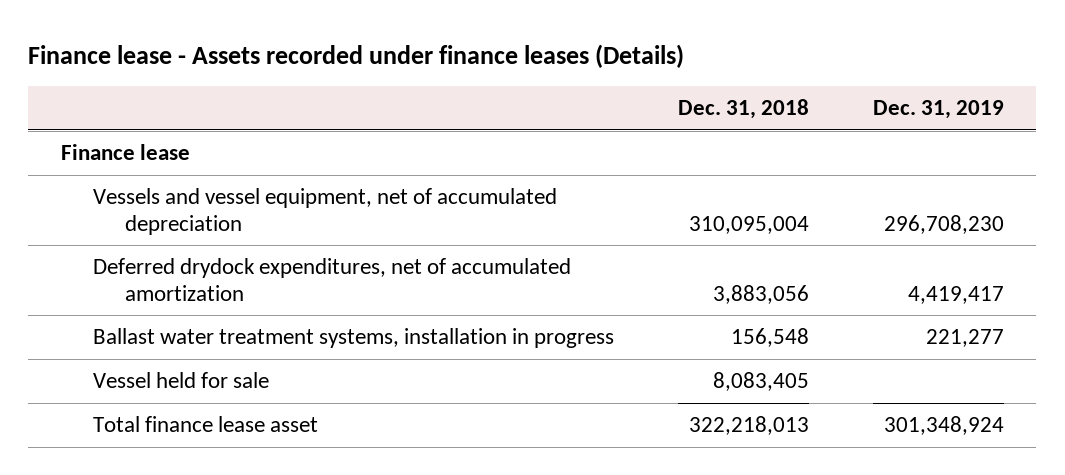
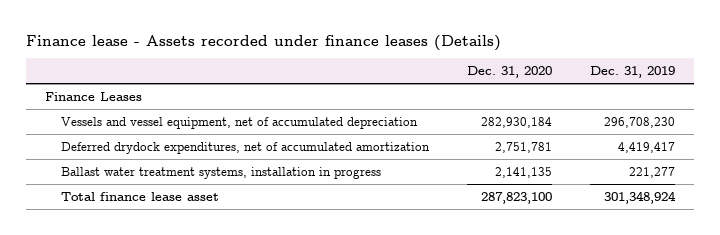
- | Dec. 31, 2018 | Dec. 31, 2019
+ | Dec. 31, 2020 | Dec. 31, 2019
- Finance lease
+ Finance Leases
- Vessel held for sale | 8,083,405 |

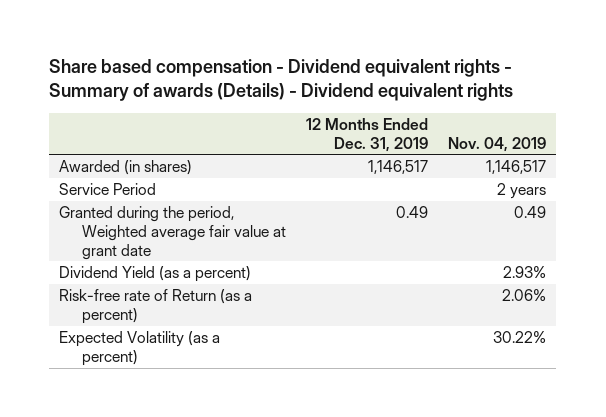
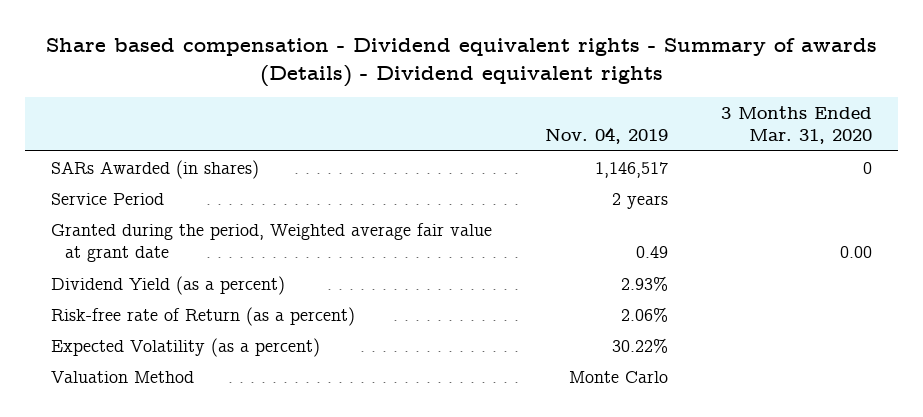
- | 12 Months Ended Dec. 31, 2019 | Nov. 04, 2019
+ | Nov. 04, 2019 | 3 Months Ended Mar. 31, 2020
- Awarded (in shares) | 1,146,517 | 1,146,517
+ SARs Awarded (in shares) | 1,146,517 | 0
+ Valuation Method | Monte Carlo |

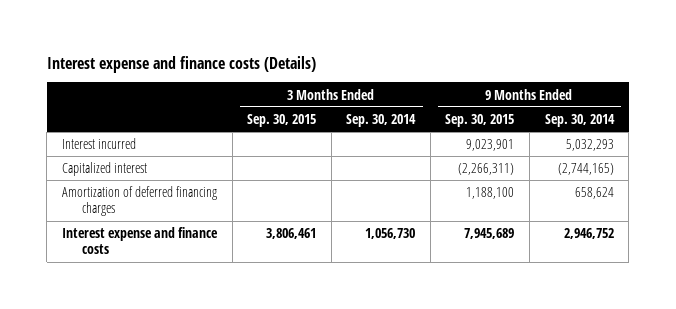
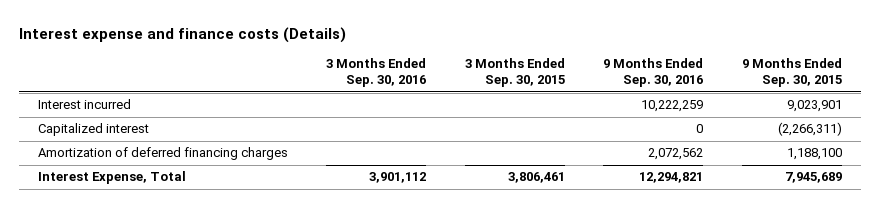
- | 3 Months Ended Sep. 30, 2015 | 3 Months Ended Sep. 30, 2014 | 9 Months Ended Sep. 30, 2015 | 9 Months Ended Sep. 30, 2014
+ | 3 Months Ended Sep. 30, 2016 | 3 Months Ended Sep. 30, 2015 | 9 Months Ended Sep. 30, 2016 | 9 Months Ended Sep. 30, 2015
- Interest expense and finance costs | 3,806,461 | 1,056,730 | 7,945,689 | 2,946,752
+ Interest Expense, Total | 3,901,112 | 3,806,461 | 12,294,821 | 7,945,689

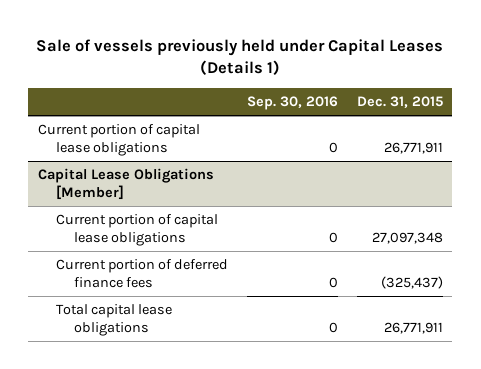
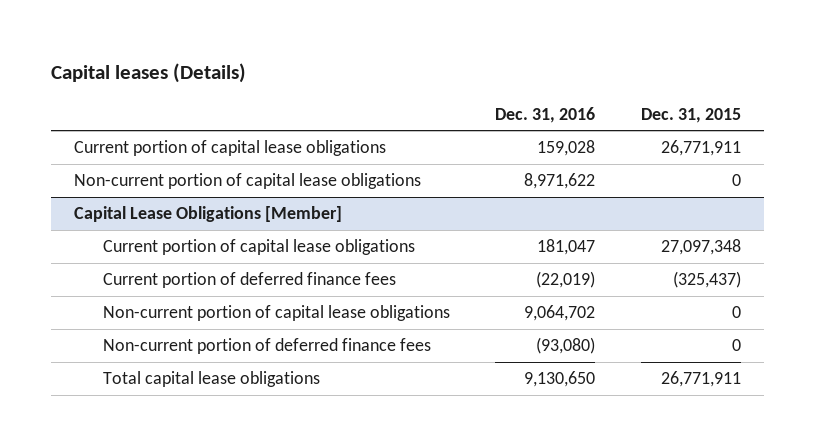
- Sale of vessels previously held under Capital Leases (Details 1)
+ Capital leases (Details)
- | Sep. 30, 2016 | Dec. 31, 2015
+ | Dec. 31, 2016 | Dec. 31, 2015
+ Non-current portion of capital lease obligations | 8,971,622 | 0
@ Capital Lease Obligations [Member]
+ Non-current portion of capital lease obligations | 9,064,702 | 0
+ Non-current portion of deferred finance fees | (93,080) | 0

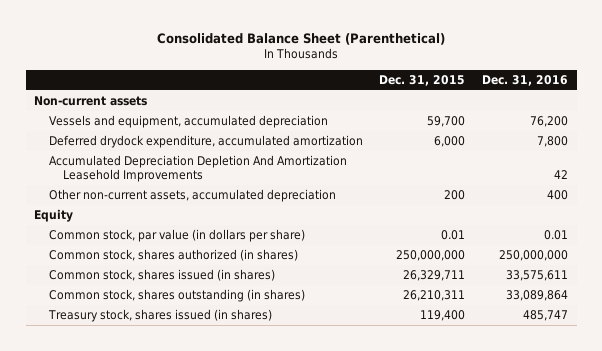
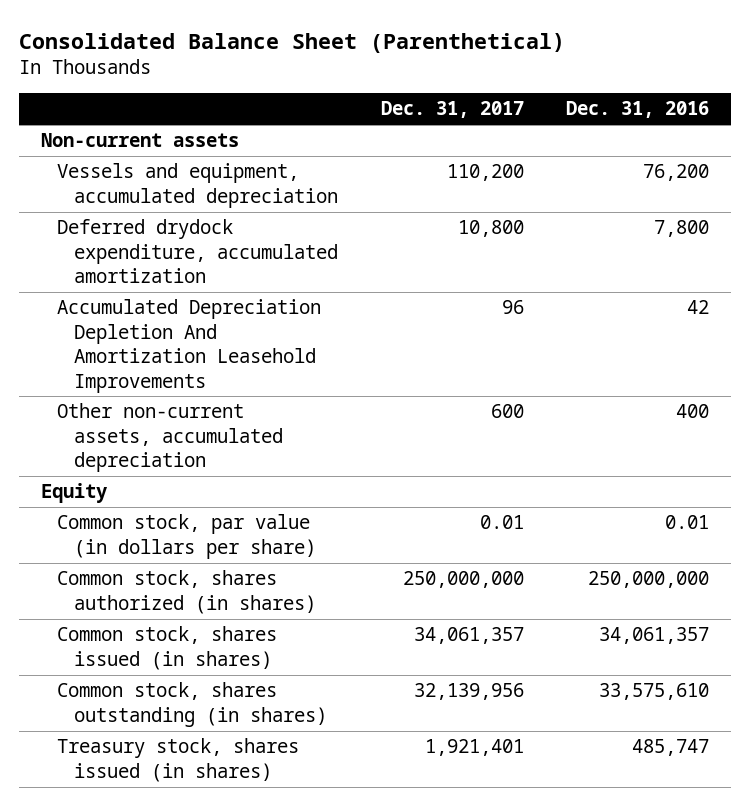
- | Dec. 31, 2015 | Dec. 31, 2016
+ | Dec. 31, 2017 | Dec. 31, 2016
- Common stock, shares issued (in shares) | 26,329,711 | 33,575,611
- Common stock, shares outstanding (in shares) | 26,210,311 | 33,089,864
+ Common stock, shares issued (in shares) | 34,061,357 | 34,061,357
+ Common stock, shares outstanding (in shares) | 32,139,956 | 33,575,610

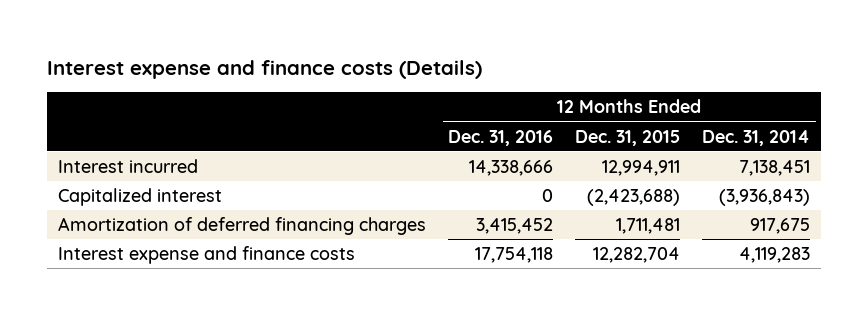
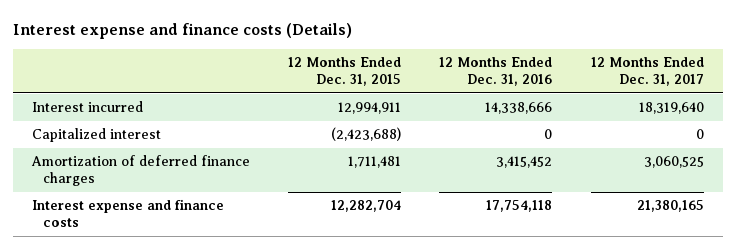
- | 12 Months Ended Dec. 31, 2016 | 12 Months Ended Dec. 31, 2015 | 12 Months Ended Dec. 31, 2014
+ | 12 Months Ended Dec. 31, 2015 | 12 Months Ended Dec. 31, 2016 | 12 Months Ended Dec. 31, 2017
- Amortization of deferred financing charges | 3,415,452 | 1,711,481 | 917,675
+ Amortization of deferred finance charges | 1,711,481 | 3,415,452 | 3,060,525

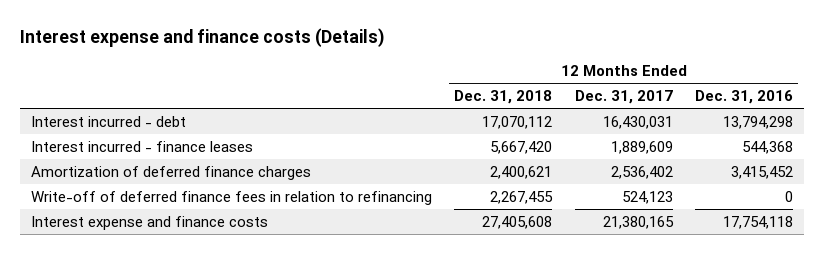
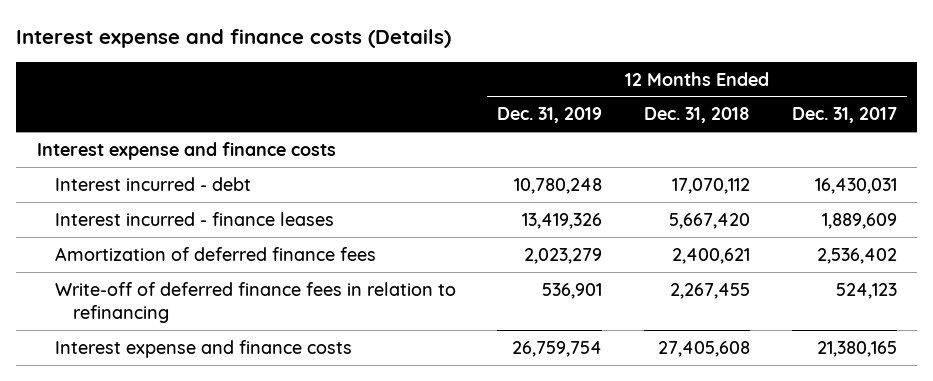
- | 12 Months Ended Dec. 31, 2018 | 12 Months Ended Dec. 31, 2017 | 12 Months Ended Dec. 31, 2016
+ | 12 Months Ended Dec. 31, 2019 | 12 Months Ended Dec. 31, 2018 | 12 Months Ended Dec. 31, 2017
+ Interest expense and finance costs
- Amortization of deferred finance charges | 2,400,621 | 2,536,402 | 3,415,452
+ Amortization of deferred finance fees | 2,023,279 | 2,400,621 | 2,536,402

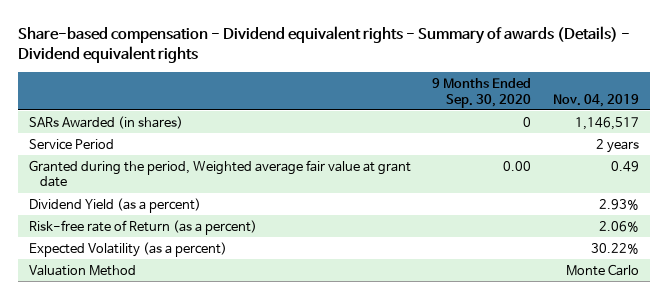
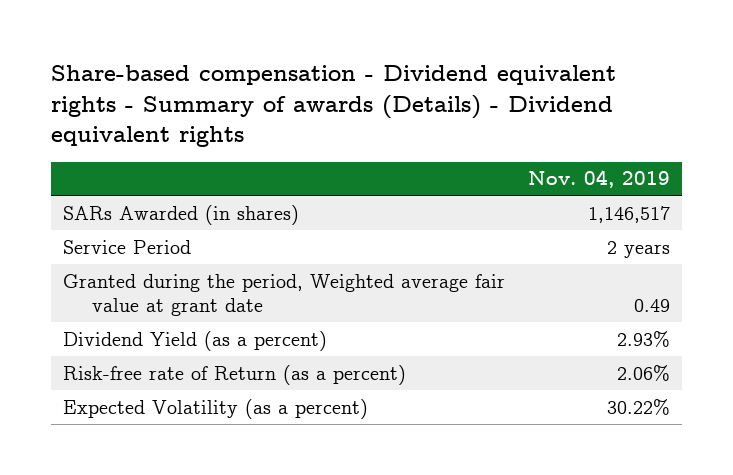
- | 9 Months Ended Sep. 30, 2020 | Nov. 04, 2019
+ | Nov. 04, 2019
- Valuation Method | | Monte Carlo

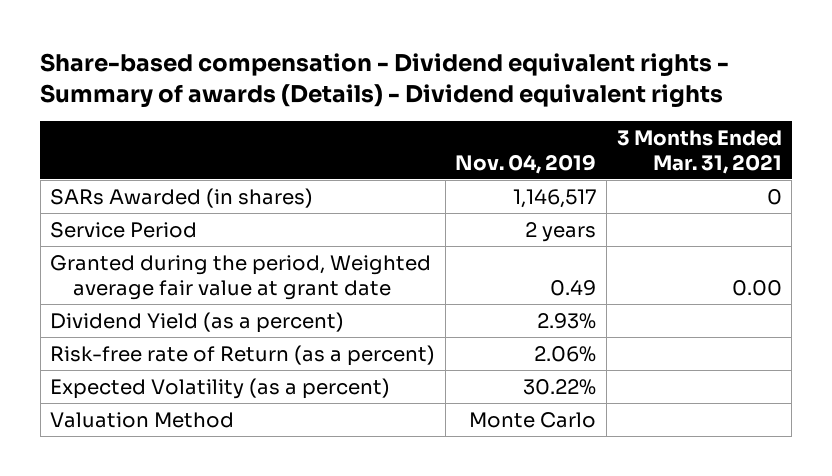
- | Nov. 04, 2019
+ | Nov. 04, 2019 | 3 Months Ended Mar. 31, 2021
+ Valuation Method | Monte Carlo |

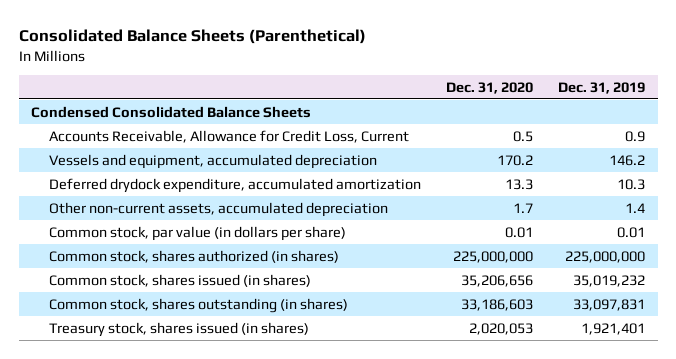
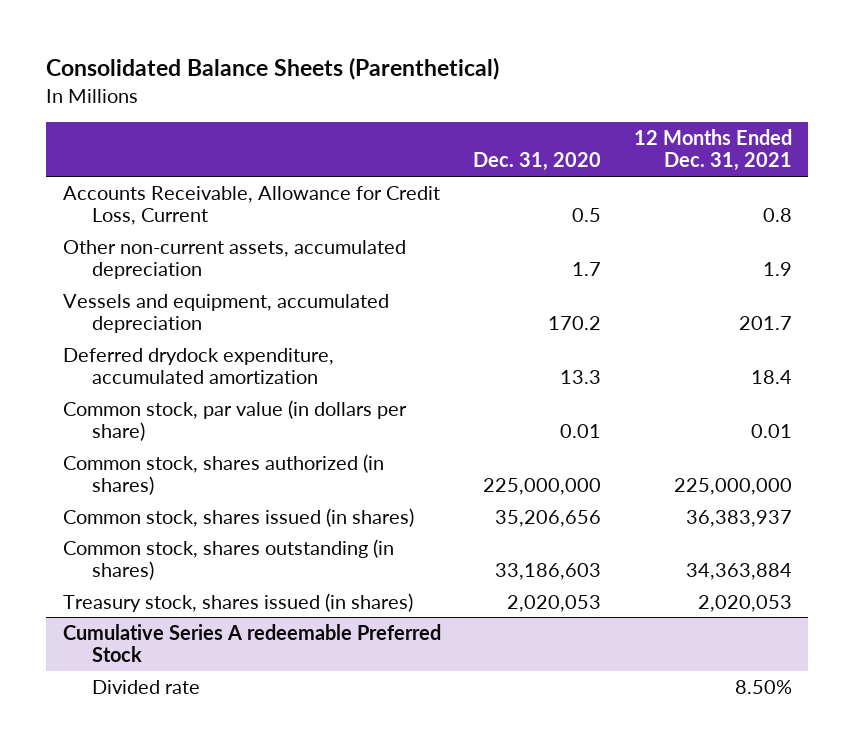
- | Dec. 31, 2020 | Dec. 31, 2019
+ | Dec. 31, 2020 | 12 Months Ended Dec. 31, 2021
- Condensed Consolidated Balance Sheets
moved up: Other non-current assets, accumulated depreciation | 1.7 | 1.9
+ Cumulative Series A redeemable Preferred Stock
+ Divided rate | | 8.50%

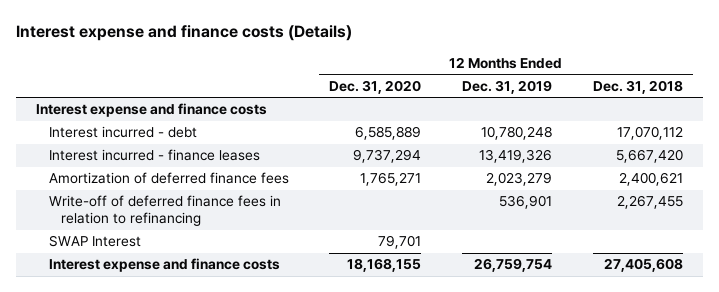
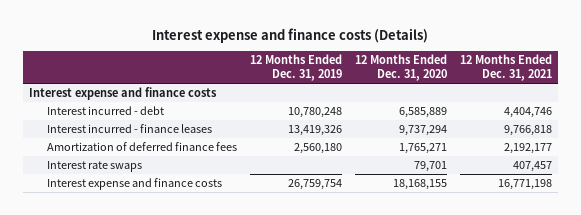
- | 12 Months Ended Dec. 31, 2020 | 12 Months Ended Dec. 31, 2019 | 12 Months Ended Dec. 31, 2018
+ | 12 Months Ended Dec. 31, 2019 | 12 Months Ended Dec. 31, 2020 | 12 Months Ended Dec. 31, 2021
- Amortization of deferred finance fees | 1,765,271 | 2,023,279 | 2,400,621
- Write-off of deferred finance fees in relation to refinancing | | 536,901 | 2,267,455
- SWAP Interest | 79,701 | |
+ Amortization of deferred finance fees | 2,560,180 | 1,765,271 | 2,192,177
+ Interest rate swaps | | 79,701 | 407,457

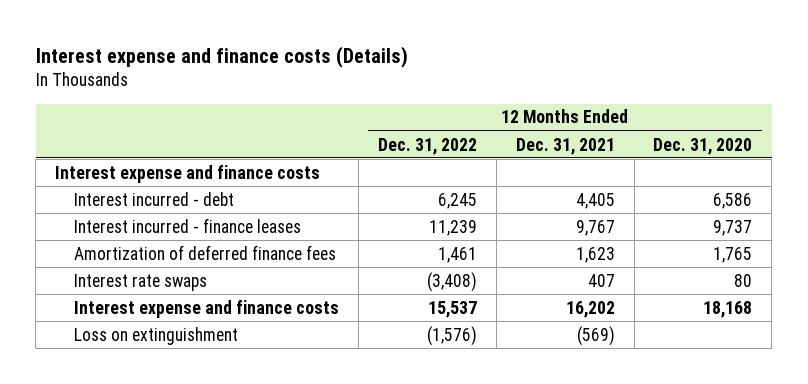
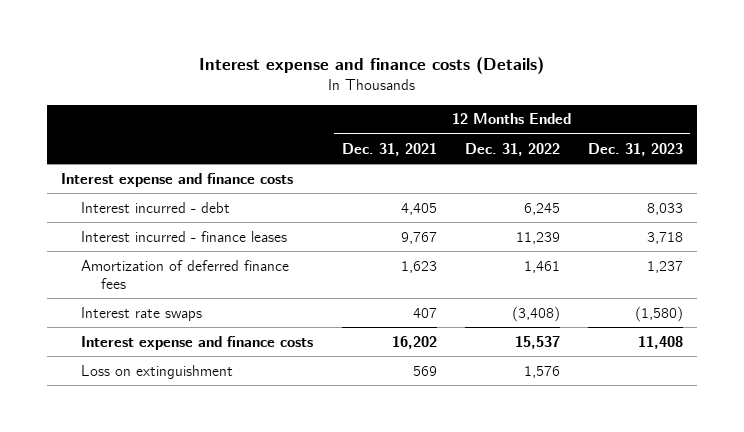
- | 12 Months Ended Dec. 31, 2022 | 12 Months Ended Dec. 31, 2021 | 12 Months Ended Dec. 31, 2020
+ | 12 Months Ended Dec. 31, 2021 | 12 Months Ended Dec. 31, 2022 | 12 Months Ended Dec. 31, 2023
- Loss on extinguishment | (1,576) | (569) |
+ Loss on extinguishment | 569 | 1,576 |

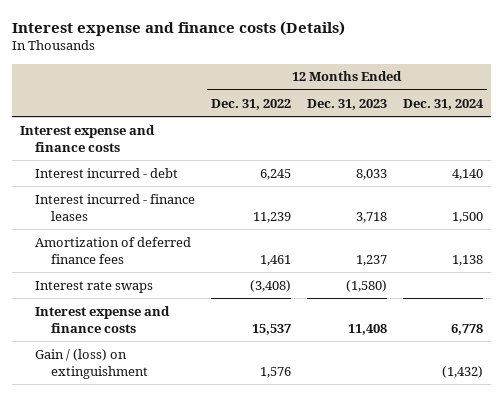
- | 12 Months Ended Dec. 31, 2021 | 12 Months Ended Dec. 31, 2022 | 12 Months Ended Dec. 31, 2023
+ | 12 Months Ended Dec. 31, 2022 | 12 Months Ended Dec. 31, 2023 | 12 Months Ended Dec. 31, 2024
- Loss on extinguishment | 569 | 1,576 |
+ Gain / (loss) on extinguishment | 1,576 | | (1,432)

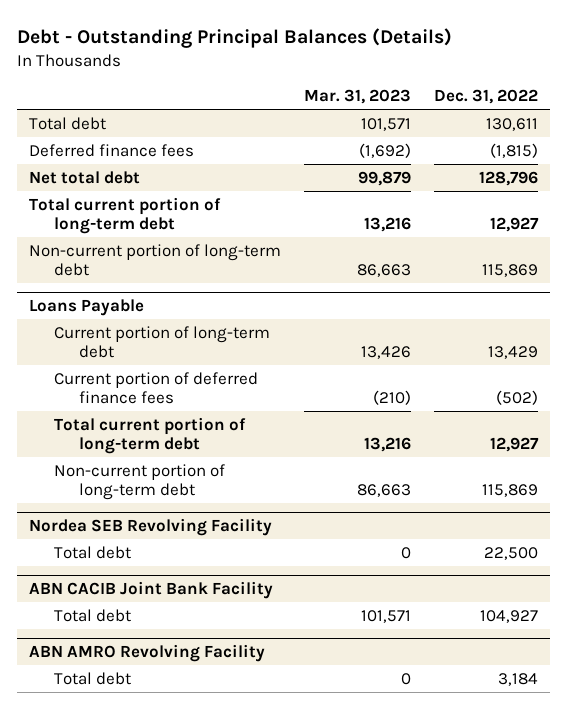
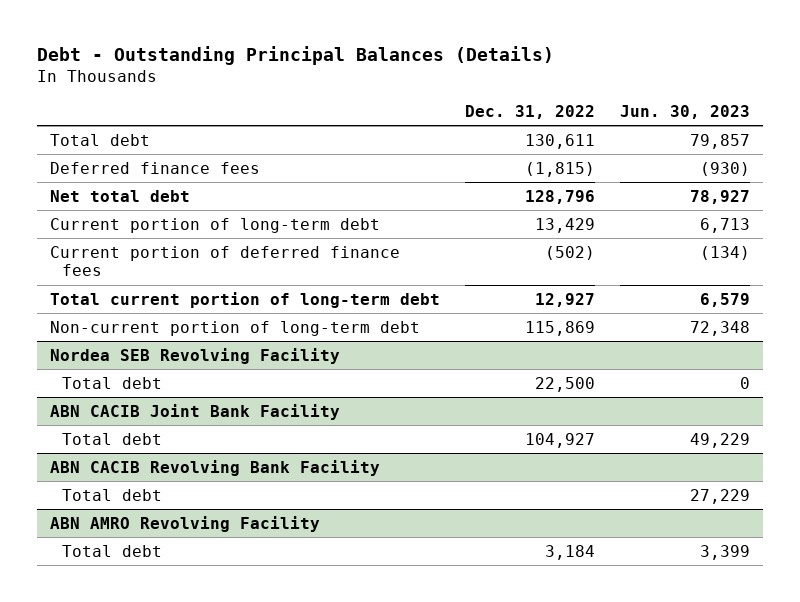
- | Mar. 31, 2023 | Dec. 31, 2022
+ | Dec. 31, 2022 | Jun. 30, 2023
- Total current portion of long-term debt | 13,216 | 12,927
- Non-current portion of long-term debt | 86,663 | 115,869
- Loans Payable
+ ABN CACIB Revolving Bank Facility
+ Total debt | | 27,229

